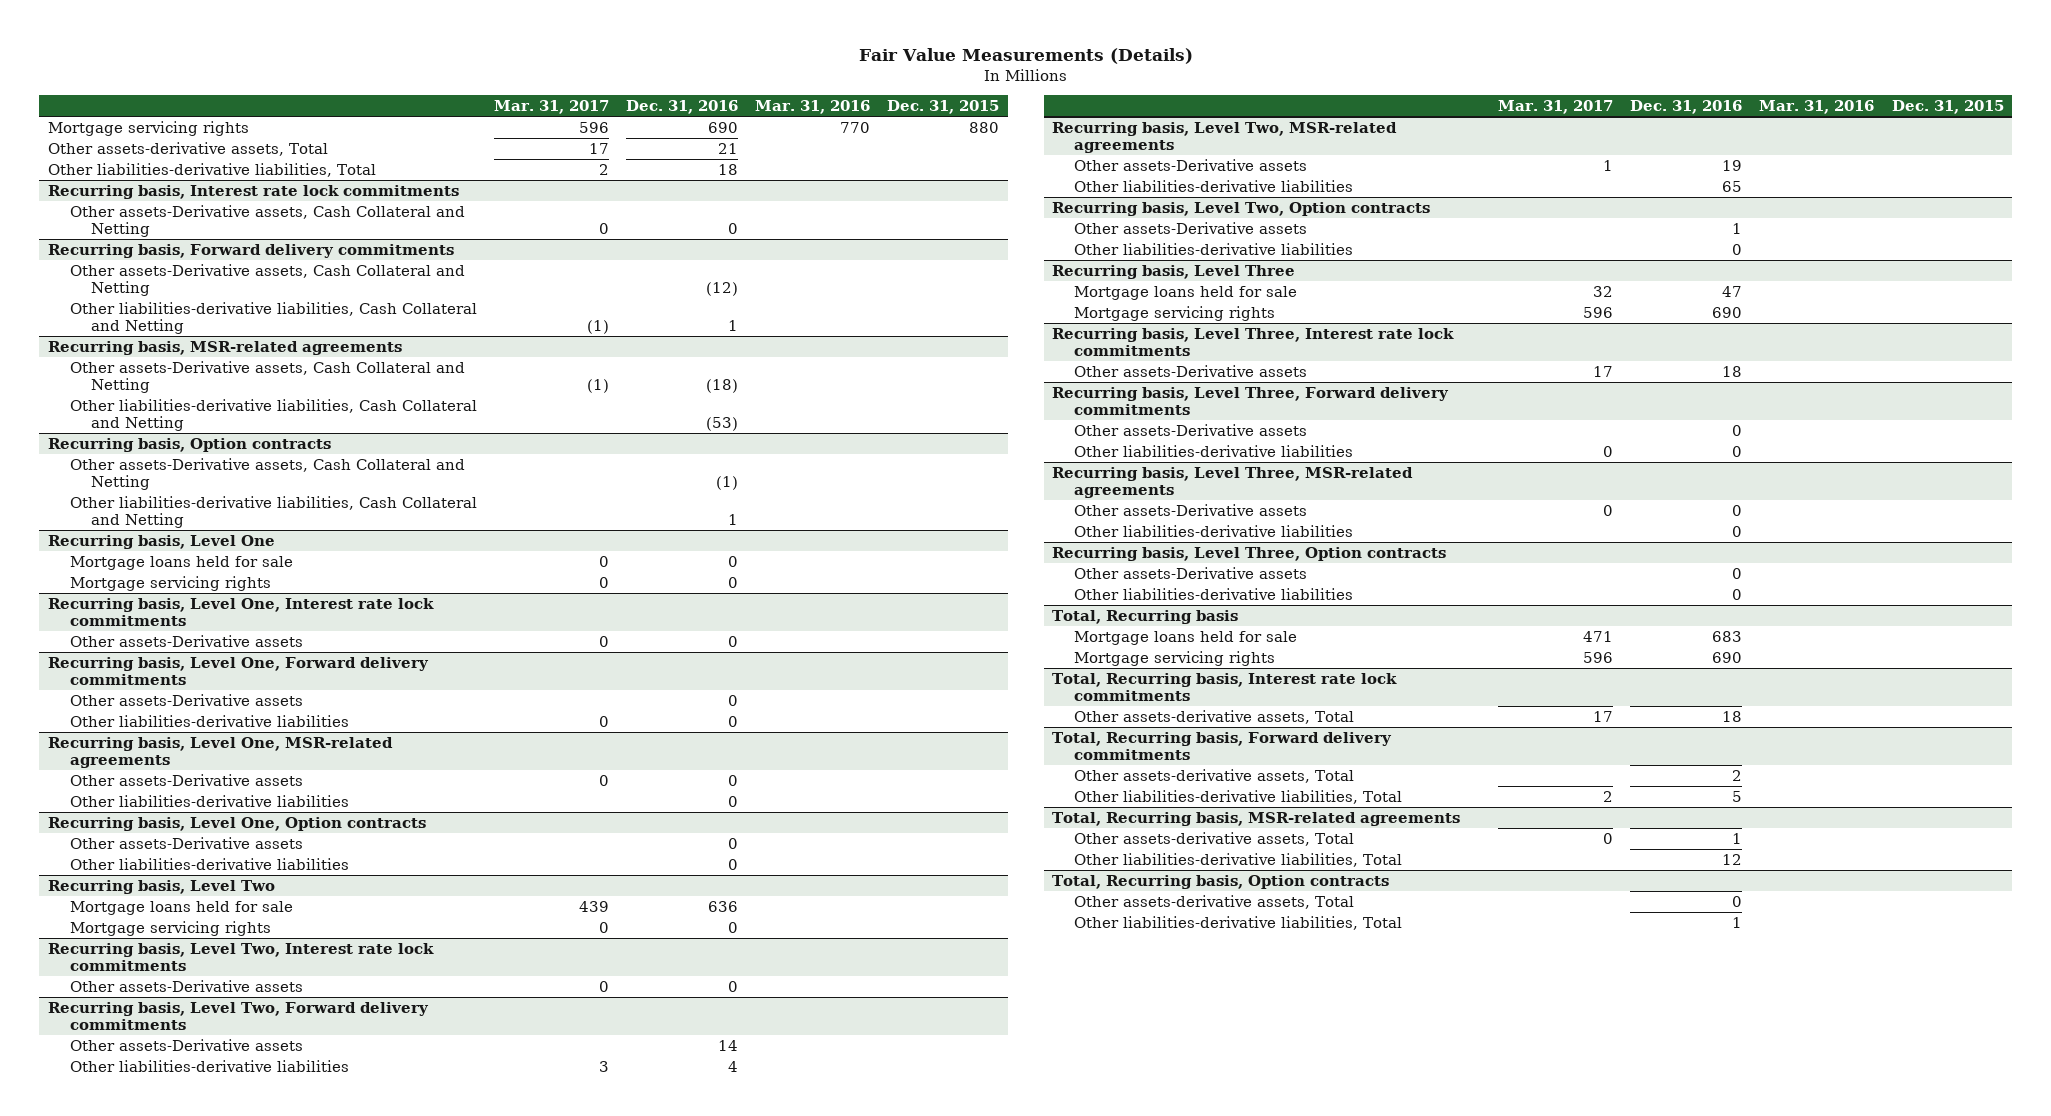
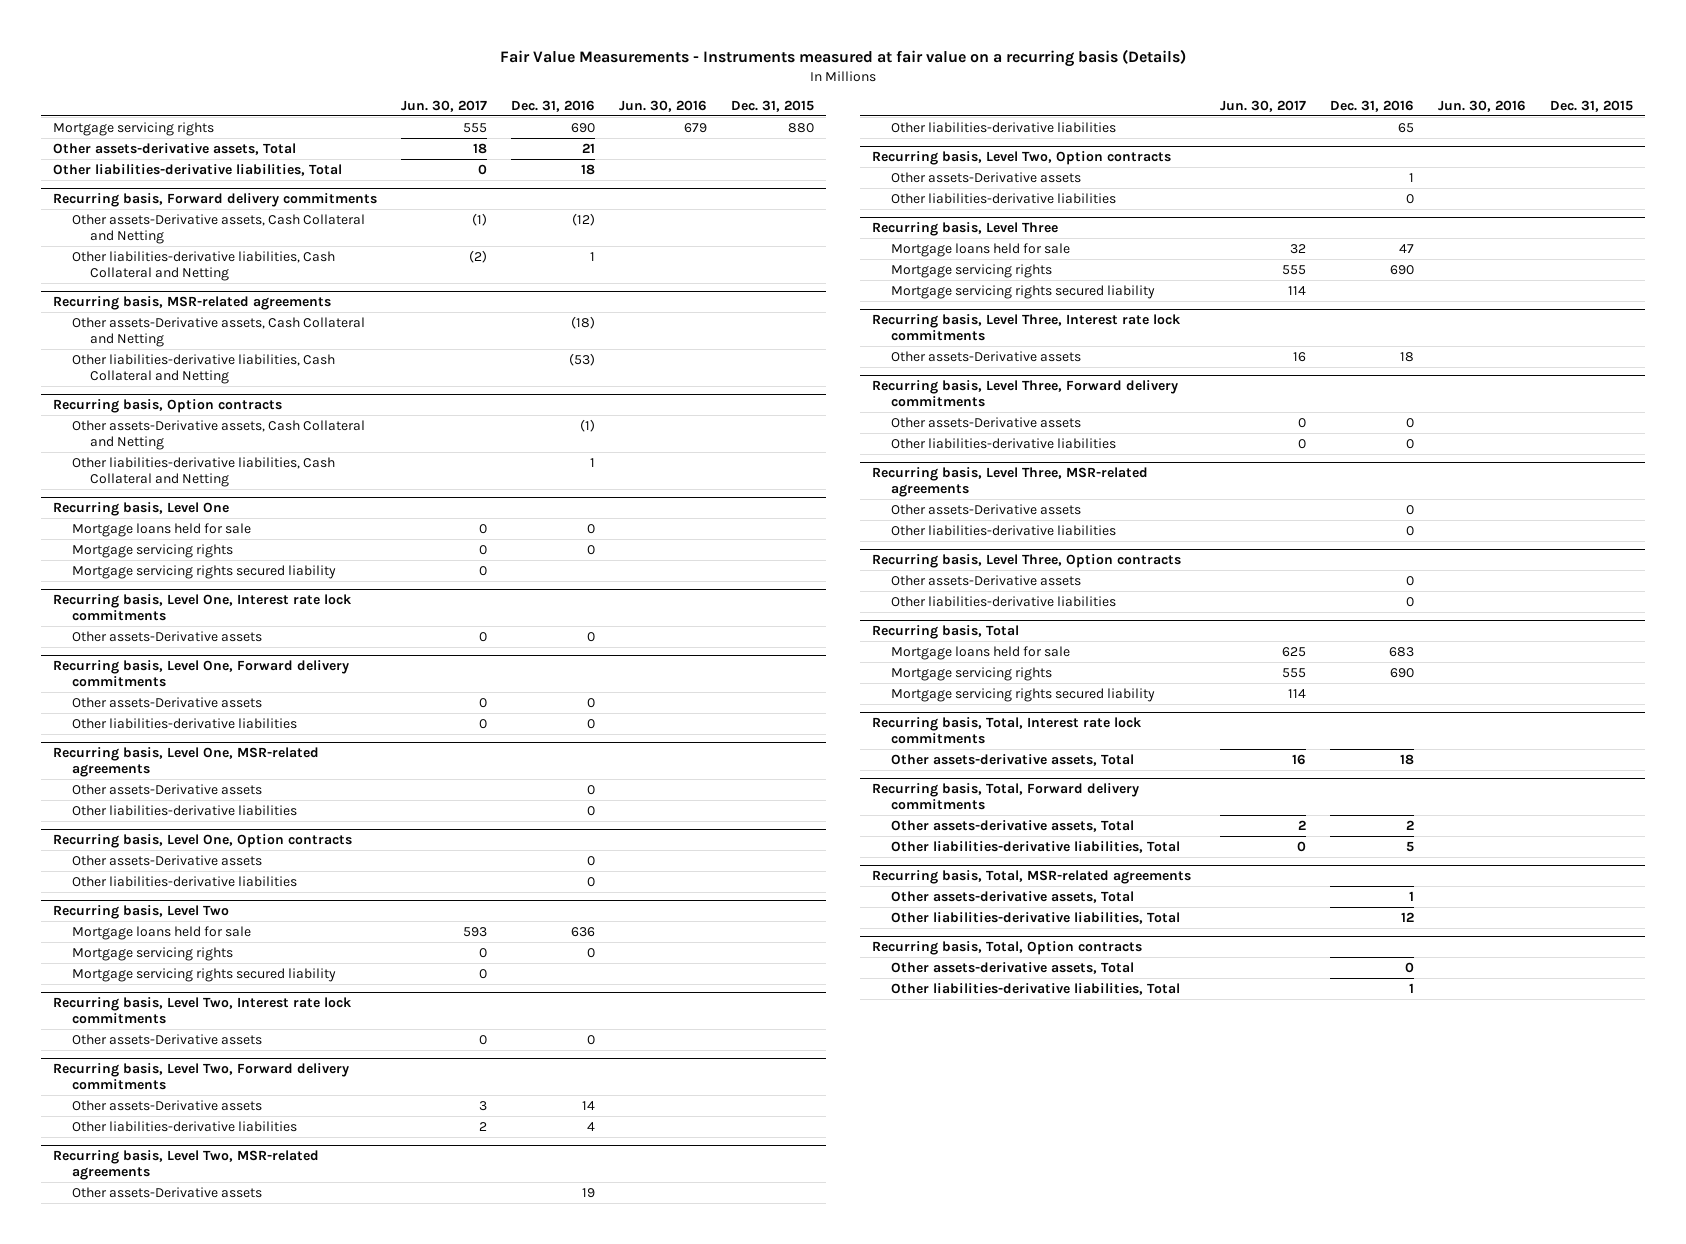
- Fair Value Measurements (Details)
+ Fair Value Measurements - Instruments measured at fair value on a recurring basis (Details)
- | Mar. 31, 2017 | Dec. 31, 2016 | Mar. 31, 2016 | Dec. 31, 2015
+ | Jun. 30, 2017 | Dec. 31, 2016 | Jun. 30, 2016 | Dec. 31, 2015
- Recurring basis, Interest rate lock commitments
- Other assets-Derivative assets, Cash Collateral and Netting | 0 | 0 | |
@ Recurring basis, Level One
+ Mortgage servicing rights secured liability | 0 | | |
@ Recurring basis, Level Two
+ Mortgage servicing rights secured liability | 0 | | |
@ Recurring basis, Level Three
+ Mortgage servicing rights secured liability | 114 | | |
- Total, Recurring basis
+ Recurring basis, Total
- Total, Recurring basis, Interest rate lock commitments
+ Mortgage servicing rights secured liability | 114 | | |
+ Recurring basis, Total, Interest rate lock commitments
- Total, Recurring basis, Forward delivery commitments
+ Recurring basis, Total, Forward delivery commitments
- Total, Recurring basis, MSR-related agreements
+ Recurring basis, Total, MSR-related agreements
- Total, Recurring basis, Option contracts
+ Recurring basis, Total, Option contracts

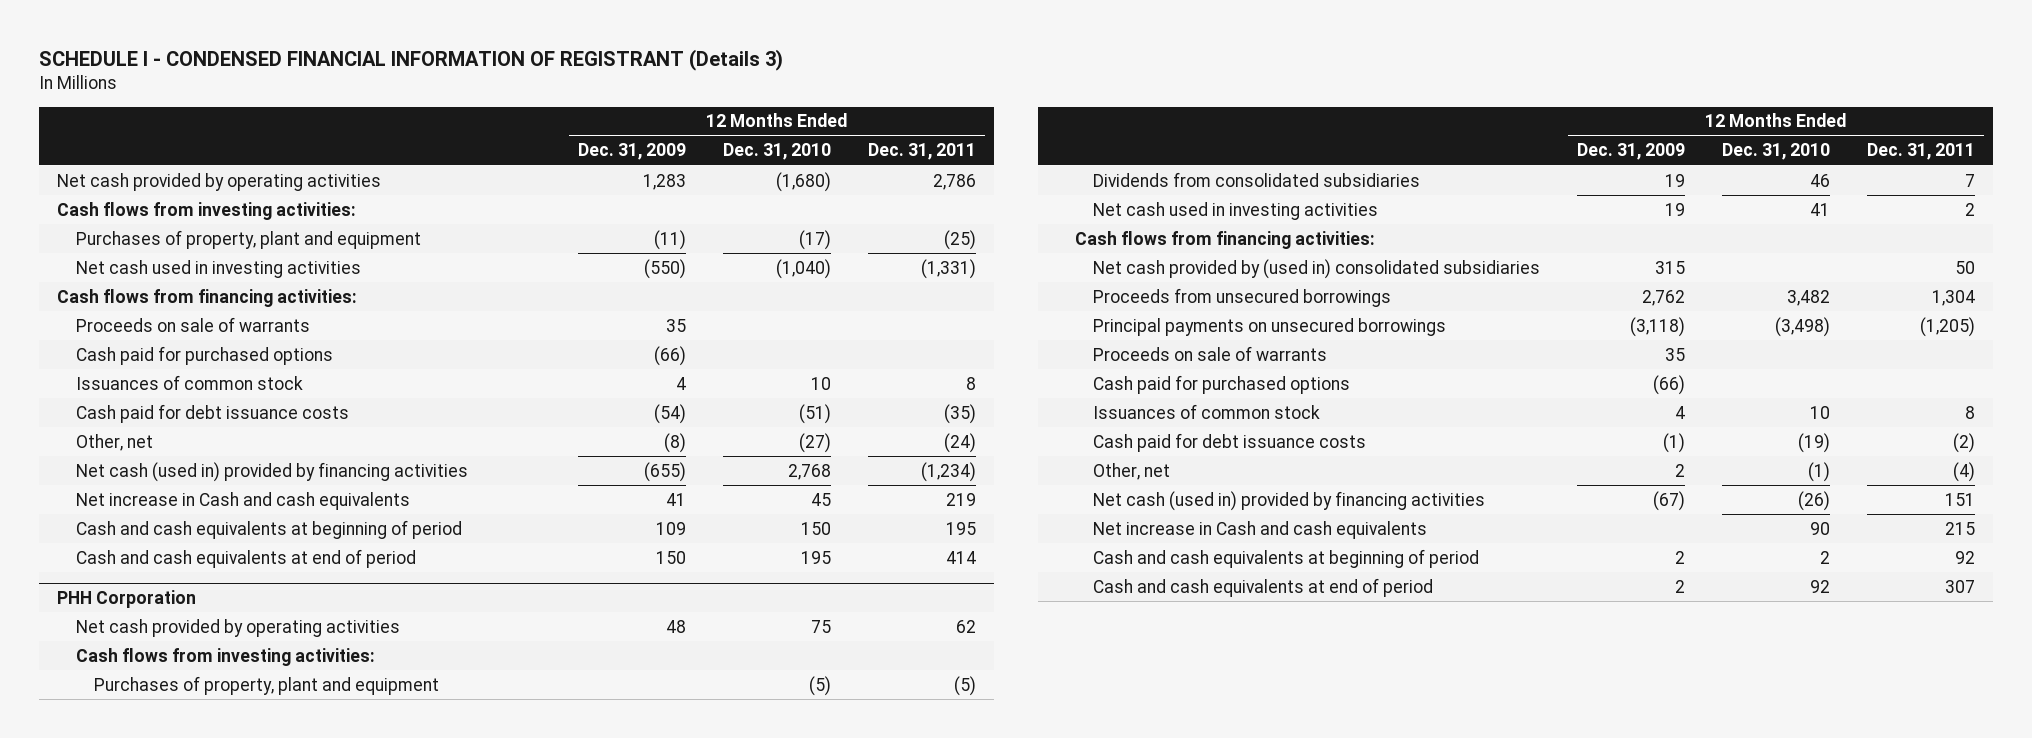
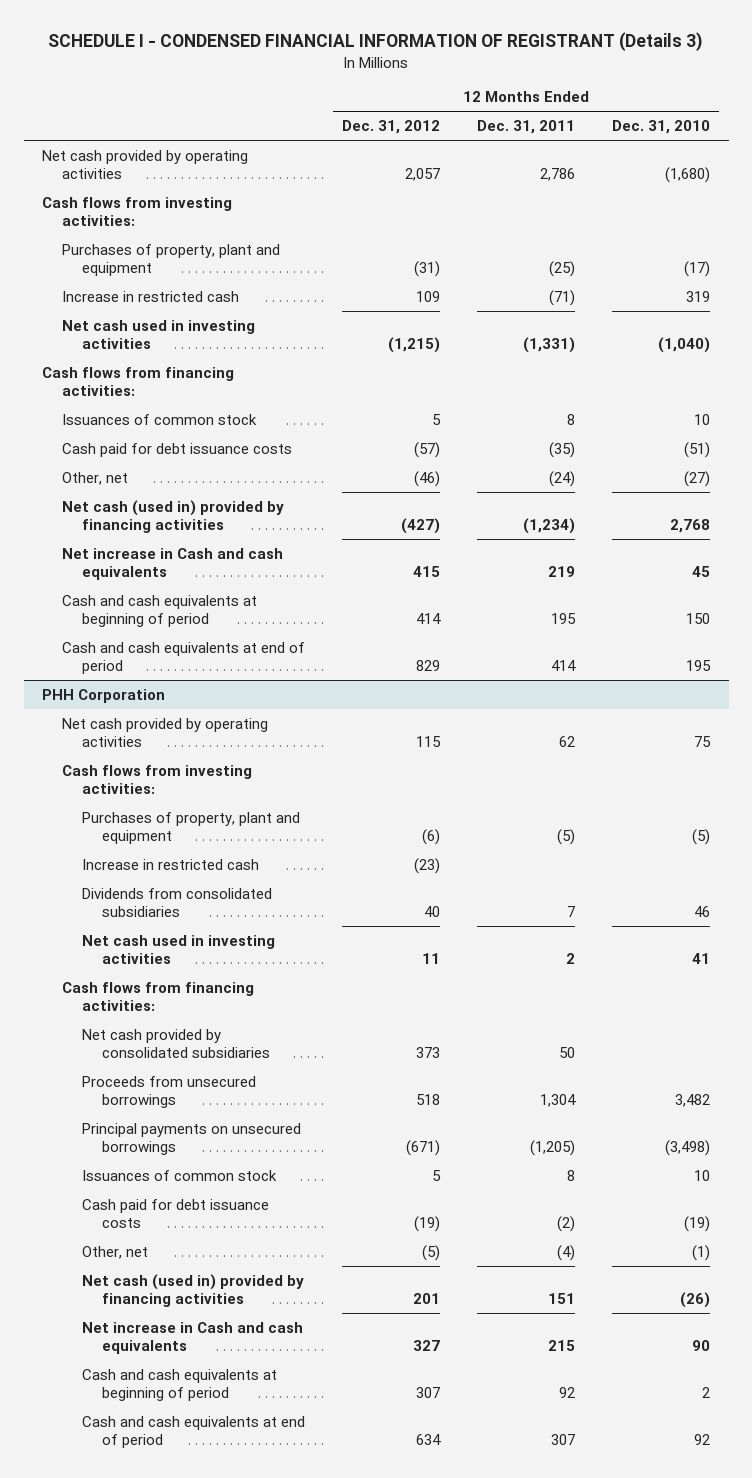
- | 12 Months Ended Dec. 31, 2009 | 12 Months Ended Dec. 31, 2010 | 12 Months Ended Dec. 31, 2011
+ | 12 Months Ended Dec. 31, 2012 | 12 Months Ended Dec. 31, 2011 | 12 Months Ended Dec. 31, 2010
+ Increase in restricted cash | 109 | (71) | 319
- Proceeds on sale of warrants | 35 | |
- Cash paid for purchased options | (66) | |
@ PHH Corporation
+ Increase in restricted cash | (23) | |
- Net cash provided by (used in) consolidated subsidiaries | 315 | | 50
+ Net cash provided by consolidated subsidiaries | 373 | 50 |
- Proceeds on sale of warrants | 35 | |
- Cash paid for purchased options | (66) | |

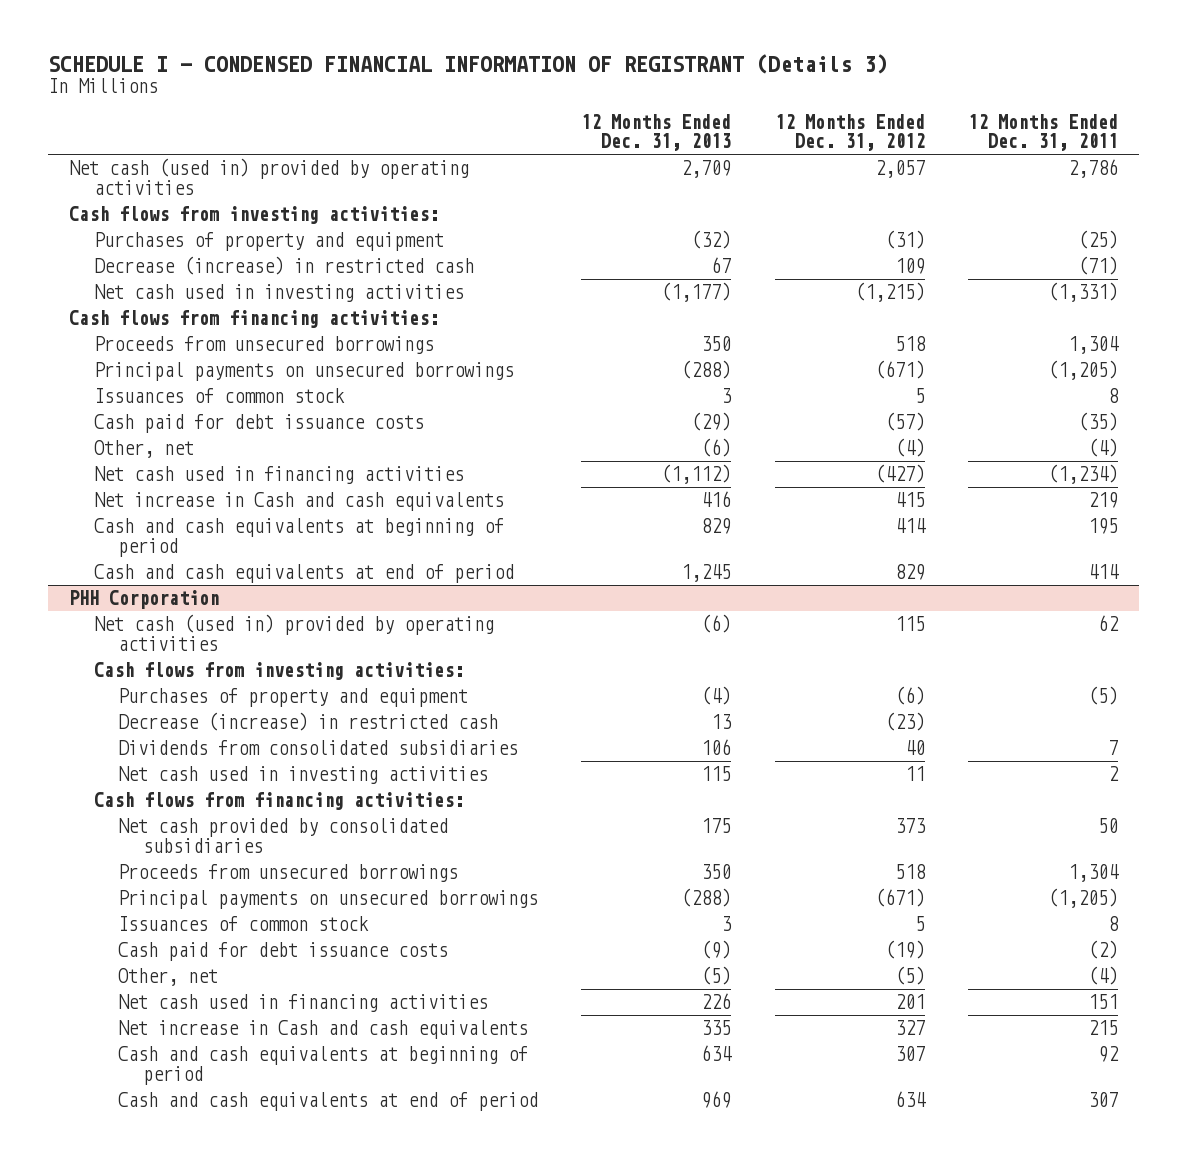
- | 12 Months Ended Dec. 31, 2012 | 12 Months Ended Dec. 31, 2011 | 12 Months Ended Dec. 31, 2010
+ | 12 Months Ended Dec. 31, 2013 | 12 Months Ended Dec. 31, 2012 | 12 Months Ended Dec. 31, 2011
- Net cash provided by operating activities | 2,057 | 2,786 | (1,680)
+ Net cash (used in) provided by operating activities | 2,709 | 2,057 | 2,786
- Purchases of property, plant and equipment | (31) | (25) | (17)
- Increase in restricted cash | 109 | (71) | 319
+ Purchases of property and equipment | (32) | (31) | (25)
+ Decrease (increase) in restricted cash | 67 | 109 | (71)
+ Proceeds from unsecured borrowings | 350 | 518 | 1,304
+ Principal payments on unsecured borrowings | (288) | (671) | (1,205)
- Other, net | (46) | (24) | (27)
- Net cash (used in) provided by financing activities | (427) | (1,234) | 2,768
+ Other, net | (6) | (4) | (4)
+ Net cash used in financing activities | (1,112) | (427) | (1,234)
@ PHH Corporation
- Net cash provided by operating activities | 115 | 62 | 75
+ Net cash (used in) provided by operating activities | (6) | 115 | 62
- Purchases of property, plant and equipment | (6) | (5) | (5)
- Increase in restricted cash | (23) | |
+ Purchases of property and equipment | (4) | (6) | (5)
+ Decrease (increase) in restricted cash | 13 | (23) |
- Net cash (used in) provided by financing activities | 201 | 151 | (26)
+ Net cash used in financing activities | 226 | 201 | 151

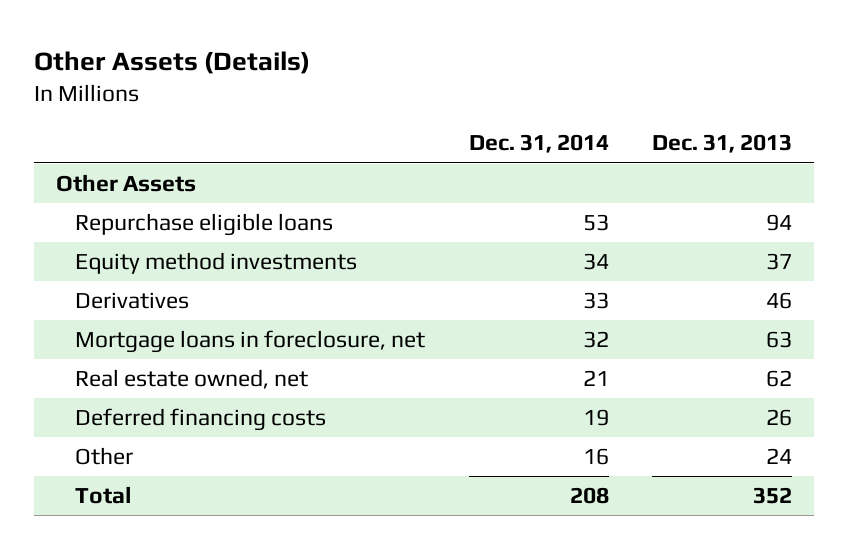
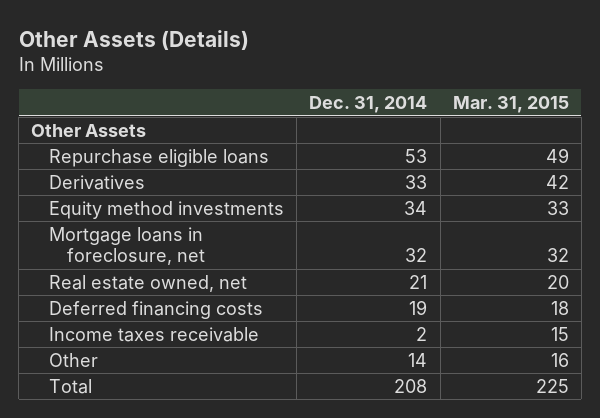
- | Dec. 31, 2014 | Dec. 31, 2013
+ | Dec. 31, 2014 | Mar. 31, 2015
moved down: Equity method investments | 34 | 33
- Other | 16 | 24
+ Income taxes receivable | 2 | 15
+ Other | 14 | 16

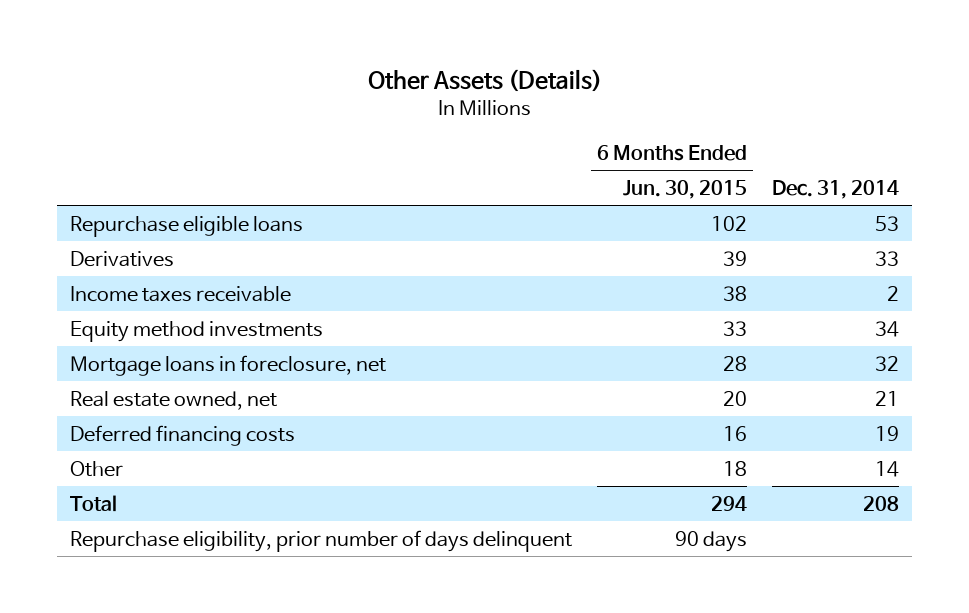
- | Dec. 31, 2014 | Mar. 31, 2015
+ | 6 Months Ended Jun. 30, 2015 | Dec. 31, 2014
- Other Assets
moved up: Income taxes receivable | 38 | 2
+ Repurchase eligibility, prior number of days delinquent | 90 days |

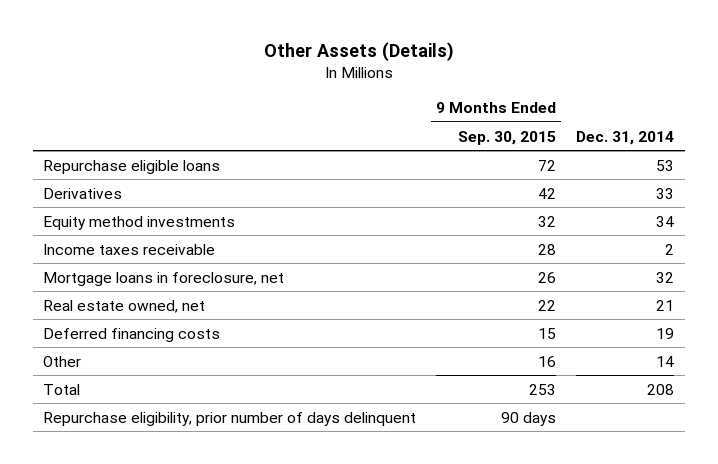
- | 6 Months Ended Jun. 30, 2015 | Dec. 31, 2014
+ | 9 Months Ended Sep. 30, 2015 | Dec. 31, 2014
moved down: Income taxes receivable | 28 | 2

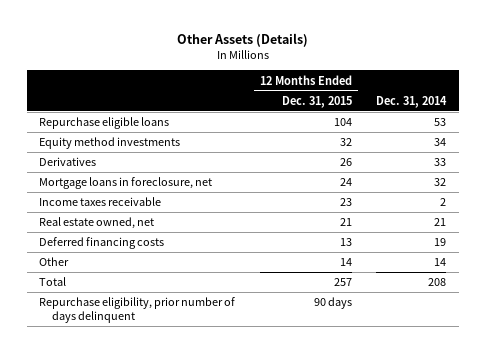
- | 9 Months Ended Sep. 30, 2015 | Dec. 31, 2014
+ | 12 Months Ended Dec. 31, 2015 | Dec. 31, 2014
moved down: Derivatives | 26 | 33
moved down: Income taxes receivable | 23 | 2

